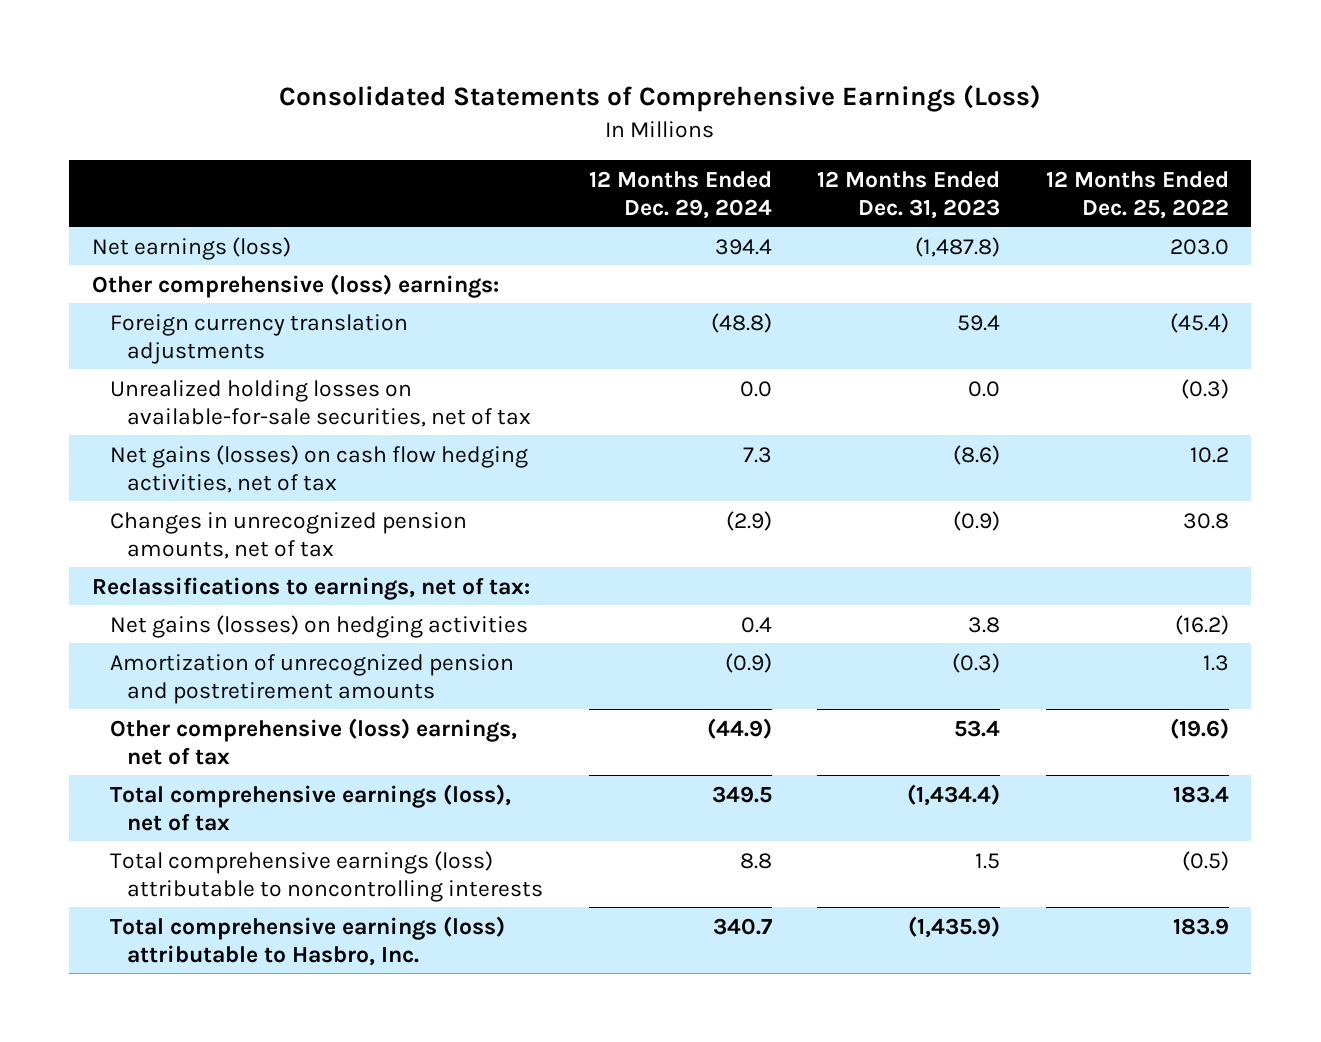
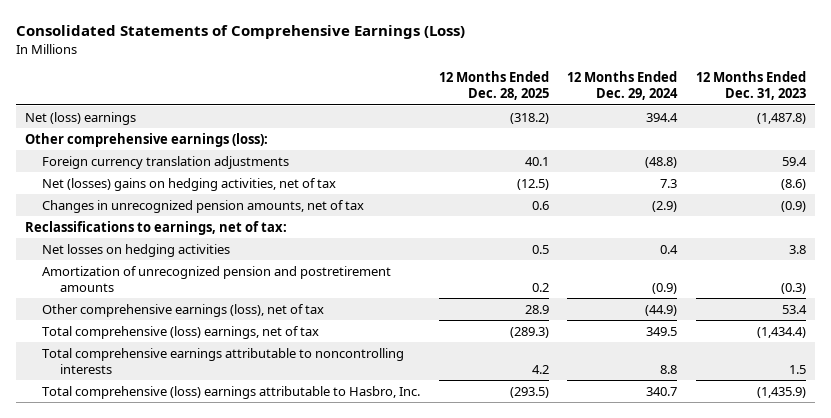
- | 12 Months Ended Dec. 29, 2024 | 12 Months Ended Dec. 31, 2023 | 12 Months Ended Dec. 25, 2022
+ | 12 Months Ended Dec. 28, 2025 | 12 Months Ended Dec. 29, 2024 | 12 Months Ended Dec. 31, 2023
- Net earnings (loss) | 394.4 | (1,487.8) | 203.0
- Other comprehensive (loss) earnings:
+ Net (loss) earnings | (318.2) | 394.4 | (1,487.8)
+ Other comprehensive earnings (loss):
- Unrealized holding losses on available-for-sale securities, net of tax | 0.0 | 0.0 | (0.3)
- Net gains (losses) on cash flow hedging activities, net of tax | 7.3 | (8.6) | 10.2
+ Net (losses) gains on hedging activities, net of tax | (12.5) | 7.3 | (8.6)
- Net gains (losses) on hedging activities | 0.4 | 3.8 | (16.2)
+ Net losses on hedging activities | 0.5 | 0.4 | 3.8
- Other comprehensive (loss) earnings, net of tax | (44.9) | 53.4 | (19.6)
- Total comprehensive earnings (loss), net of tax | 349.5 | (1,434.4) | 183.4
- Total comprehensive earnings (loss) attributable to noncontrolling interests | 8.8 | 1.5 | (0.5)
- Total comprehensive earnings (loss) attributable to Hasbro, Inc. | 340.7 | (1,435.9) | 183.9
+ Other comprehensive earnings (loss), net of tax | 28.9 | (44.9) | 53.4
+ Total comprehensive (loss) earnings, net of tax | (289.3) | 349.5 | (1,434.4)
+ Total comprehensive earnings attributable to noncontrolling interests | 4.2 | 8.8 | 1.5
+ Total comprehensive (loss) earnings attributable to Hasbro, Inc. | (293.5) | 340.7 | (1,435.9)

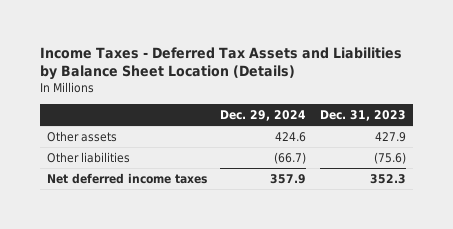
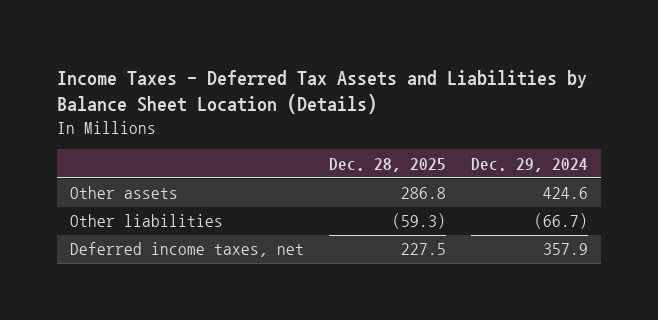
- | Dec. 29, 2024 | Dec. 31, 2023
+ | Dec. 28, 2025 | Dec. 29, 2024
- Net deferred income taxes | 357.9 | 352.3
+ Deferred income taxes, net | 227.5 | 357.9

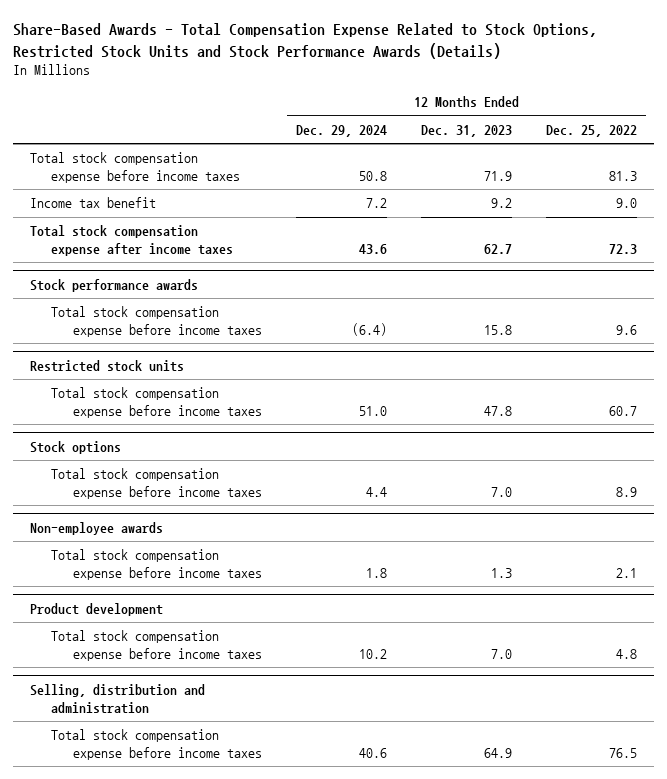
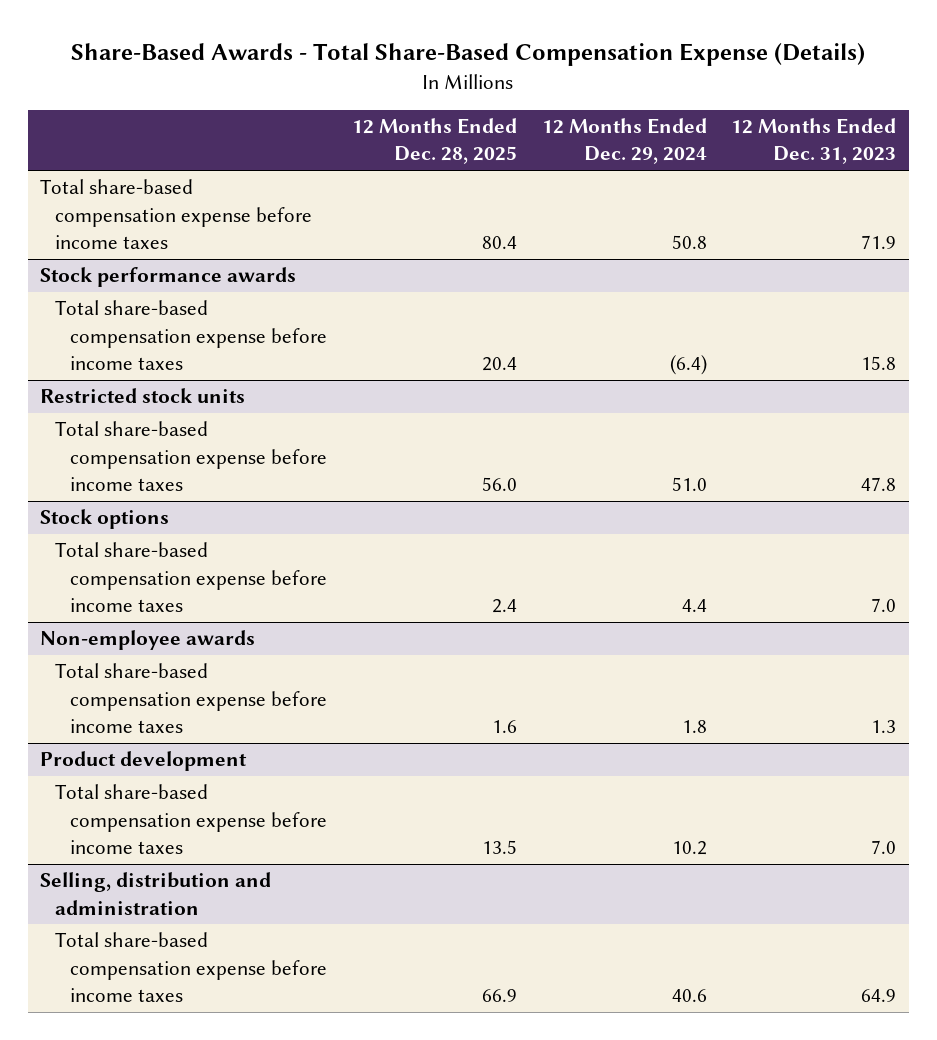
- Share-Based Awards - Total Compensation Expense Related to Stock Options, Restricted Stock Units and Stock Performance Awards (Details)
+ Share-Based Awards - Total Share-Based Compensation Expense (Details)
- | 12 Months Ended Dec. 29, 2024 | 12 Months Ended Dec. 31, 2023 | 12 Months Ended Dec. 25, 2022
+ | 12 Months Ended Dec. 28, 2025 | 12 Months Ended Dec. 29, 2024 | 12 Months Ended Dec. 31, 2023
- Total stock compensation expense before income taxes | 50.8 | 71.9 | 81.3
- Income tax benefit | 7.2 | 9.2 | 9.0
- Total stock compensation expense after income taxes | 43.6 | 62.7 | 72.3
+ Total share-based compensation expense before income taxes | 80.4 | 50.8 | 71.9
@ Stock performance awards
- Total stock compensation expense before income taxes | (6.4) | 15.8 | 9.6
+ Total share-based compensation expense before income taxes | 20.4 | (6.4) | 15.8
@ Restricted stock units
- Total stock compensation expense before income taxes | 51.0 | 47.8 | 60.7
+ Total share-based compensation expense before income taxes | 56.0 | 51.0 | 47.8
@ Stock options
- Total stock compensation expense before income taxes | 4.4 | 7.0 | 8.9
+ Total share-based compensation expense before income taxes | 2.4 | 4.4 | 7.0
@ Non-employee awards
- Total stock compensation expense before income taxes | 1.8 | 1.3 | 2.1
+ Total share-based compensation expense before income taxes | 1.6 | 1.8 | 1.3
@ Product development
- Total stock compensation expense before income taxes | 10.2 | 7.0 | 4.8
+ Total share-based compensation expense before income taxes | 13.5 | 10.2 | 7.0
@ Selling, distribution and administration
- Total stock compensation expense before income taxes | 40.6 | 64.9 | 76.5
+ Total share-based compensation expense before income taxes | 66.9 | 40.6 | 64.9

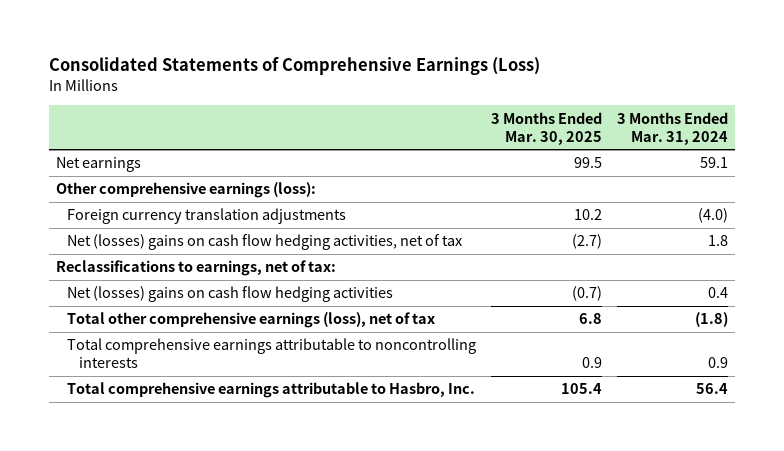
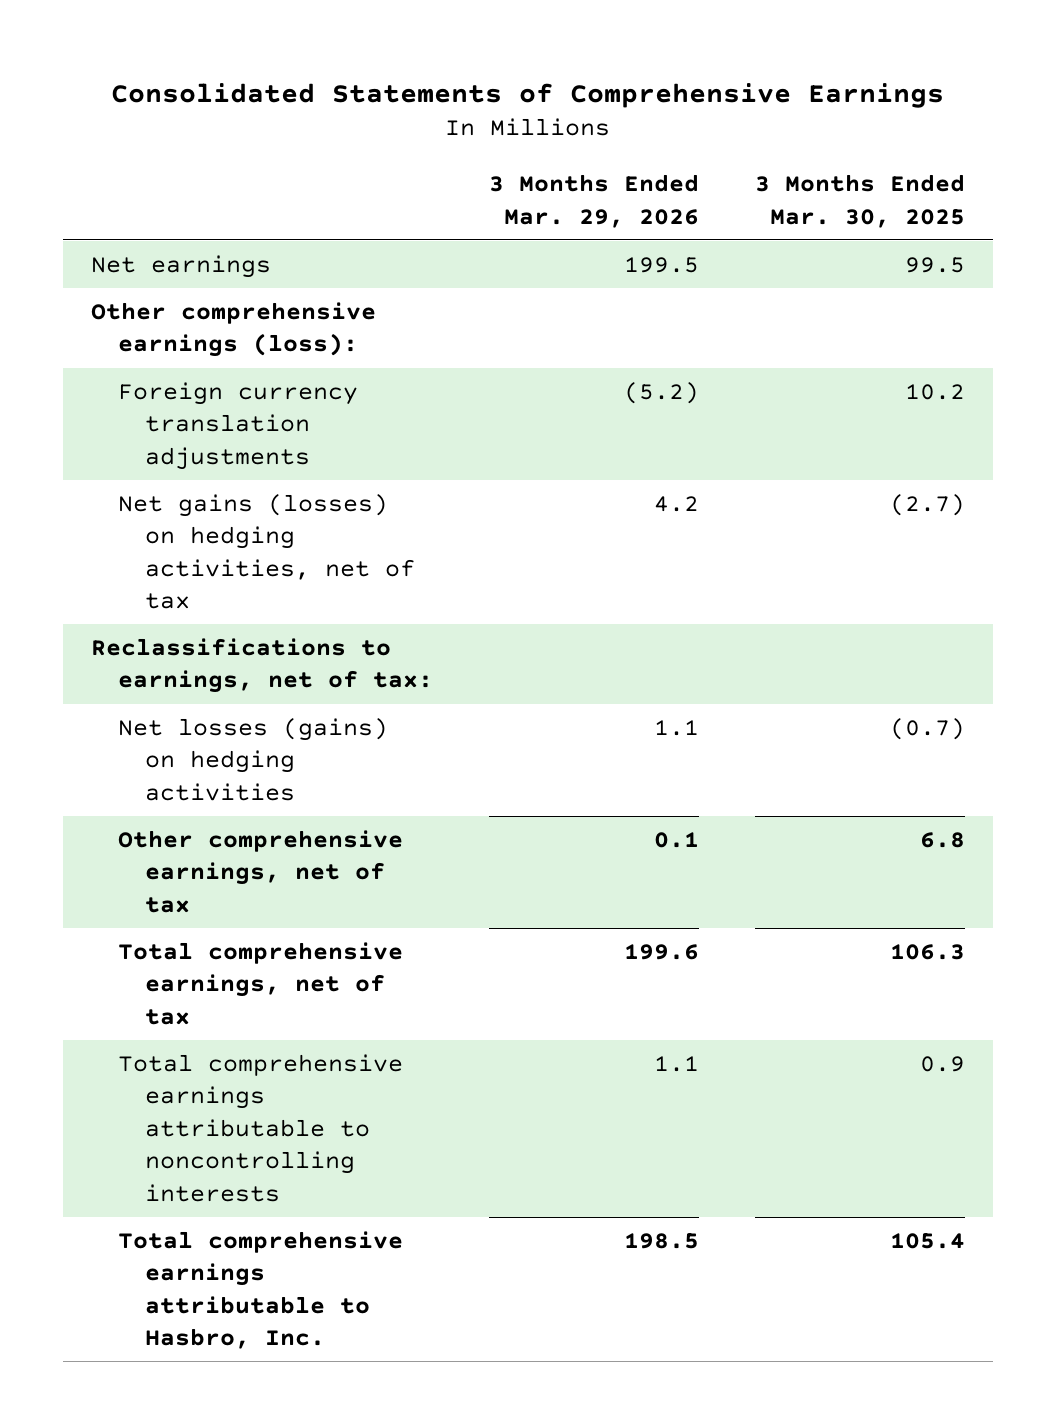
- Consolidated Statements of Comprehensive Earnings (Loss)
+ Consolidated Statements of Comprehensive Earnings
- | 3 Months Ended Mar. 30, 2025 | 3 Months Ended Mar. 31, 2024
+ | 3 Months Ended Mar. 29, 2026 | 3 Months Ended Mar. 30, 2025
- Net (losses) gains on cash flow hedging activities, net of tax | (2.7) | 1.8
+ Net gains (losses) on hedging activities, net of tax | 4.2 | (2.7)
- Net (losses) gains on cash flow hedging activities | (0.7) | 0.4
- Total other comprehensive earnings (loss), net of tax | 6.8 | (1.8)
+ Net losses (gains) on hedging activities | 1.1 | (0.7)
+ Other comprehensive earnings, net of tax | 0.1 | 6.8
+ Total comprehensive earnings, net of tax | 199.6 | 106.3

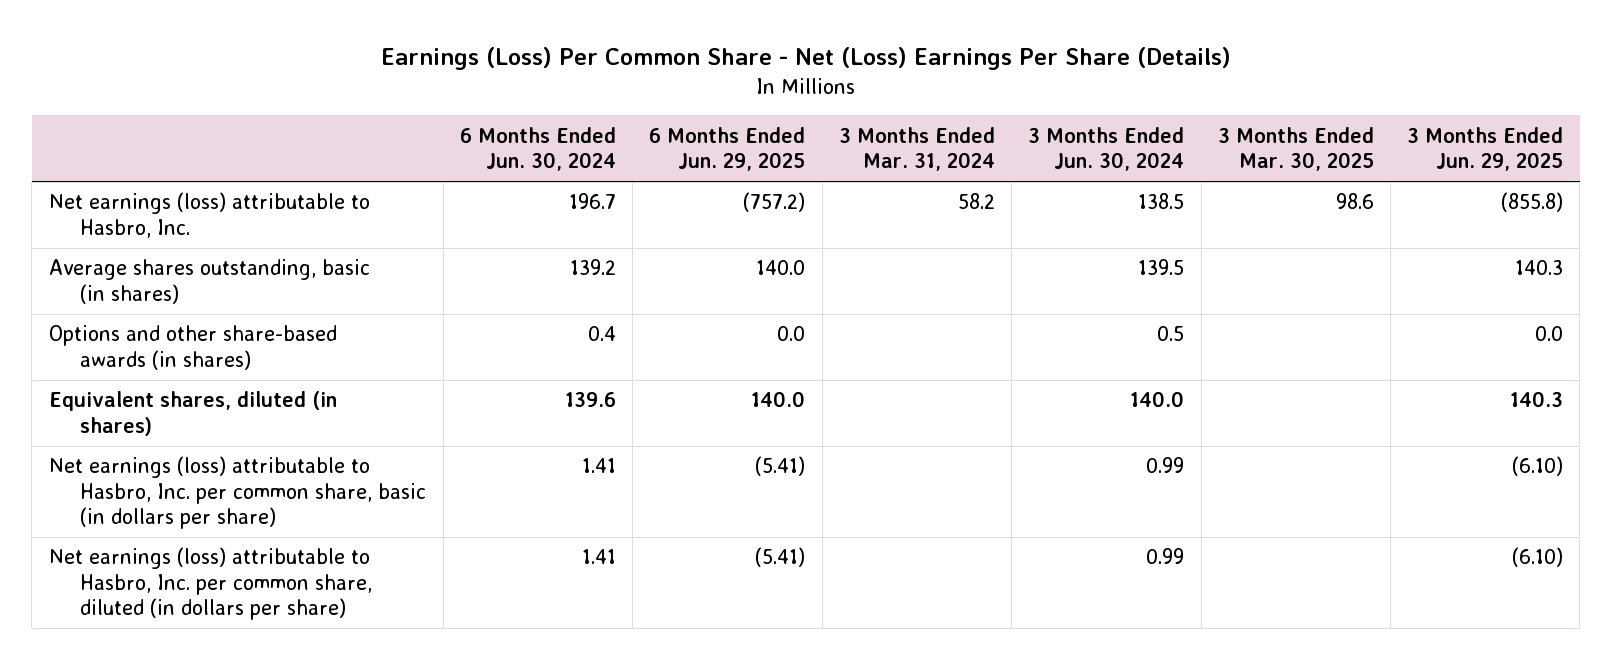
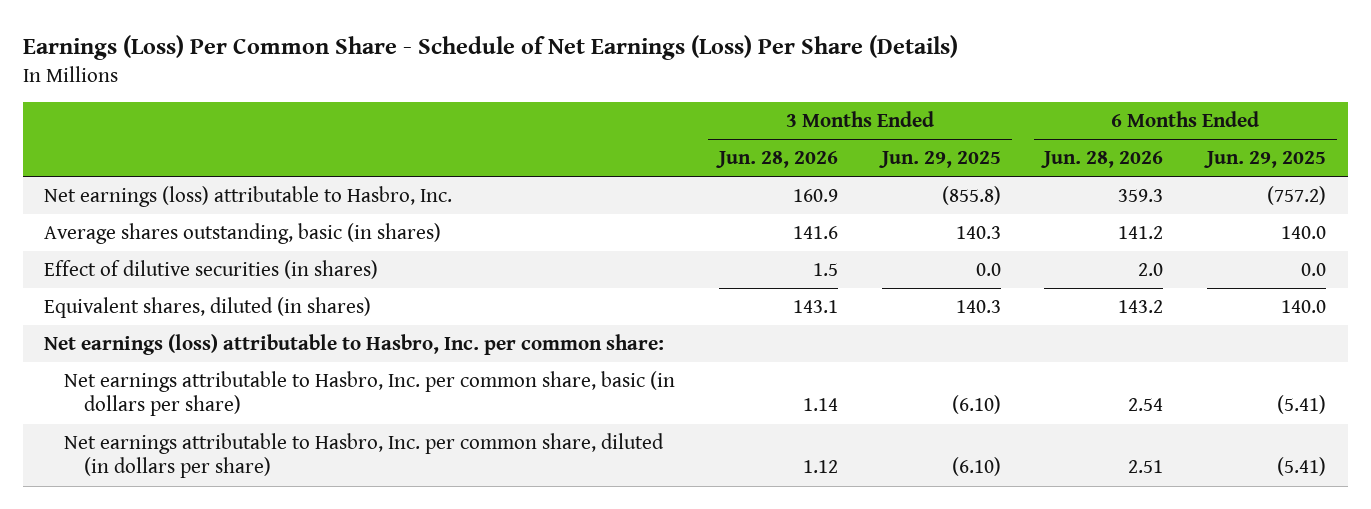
- Earnings (Loss) Per Common Share - Net (Loss) Earnings Per Share (Details)
+ Earnings (Loss) Per Common Share - Schedule of Net Earnings (Loss) Per Share (Details)
- | 6 Months Ended Jun. 30, 2024 | 6 Months Ended Jun. 29, 2025 | 3 Months Ended Mar. 31, 2024 | 3 Months Ended Jun. 30, 2024 | 3 Months Ended Mar. 30, 2025 | 3 Months Ended Jun. 29, 2025
+ | 3 Months Ended Jun. 28, 2026 | 3 Months Ended Jun. 29, 2025 | 6 Months Ended Jun. 28, 2026 | 6 Months Ended Jun. 29, 2025
- Options and other share-based awards (in shares) | 0.4 | 0.0 | | 0.5 | | 0.0
+ Effect of dilutive securities (in shares) | 1.5 | 0.0 | 2.0 | 0.0
- Net earnings (loss) attributable to Hasbro, Inc. per common share, basic (in dollars per share) | 1.41 | (5.41) | | 0.99 | | (6.10)
- Net earnings (loss) attributable to Hasbro, Inc. per common share, diluted (in dollars per share) | 1.41 | (5.41) | | 0.99 | | (6.10)
+ Net earnings (loss) attributable to Hasbro, Inc. per common share:
+ Net earnings attributable to Hasbro, Inc. per common share, basic (in dollars per share) | 1.14 | (6.10) | 2.54 | (5.41)
+ Net earnings attributable to Hasbro, Inc. per common share, diluted (in dollars per share) | 1.12 | (6.10) | 2.51 | (5.41)

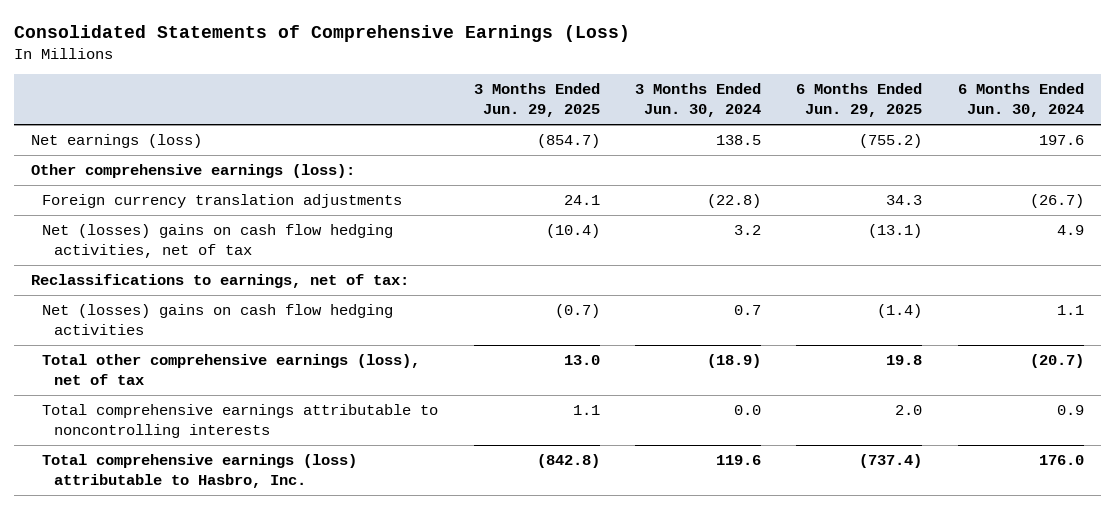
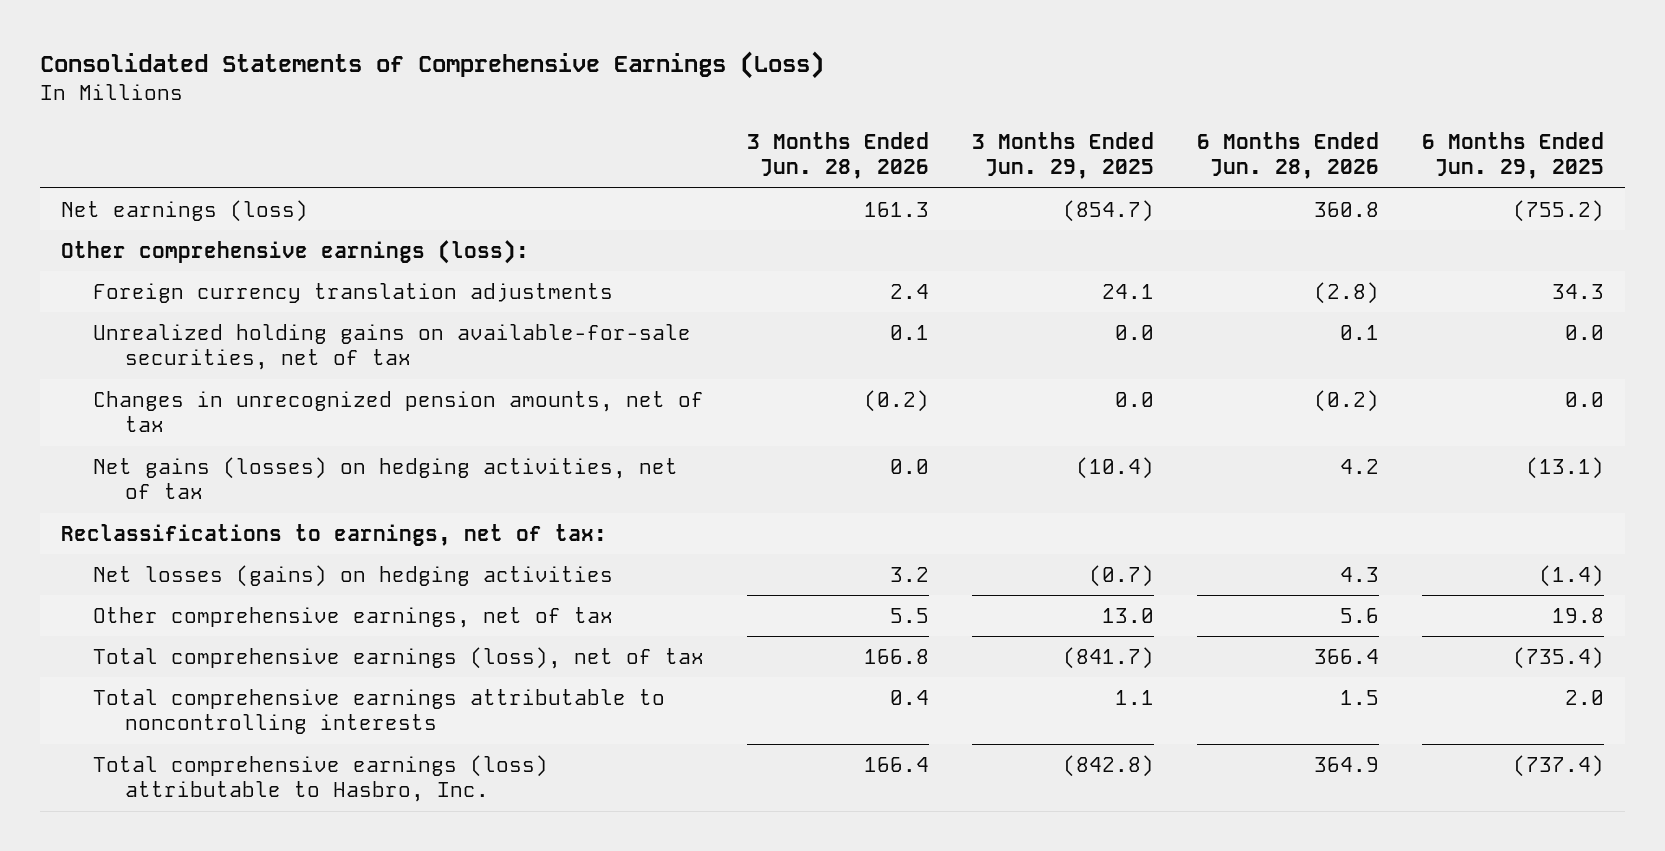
- | 3 Months Ended Jun. 29, 2025 | 3 Months Ended Jun. 30, 2024 | 6 Months Ended Jun. 29, 2025 | 6 Months Ended Jun. 30, 2024
+ | 3 Months Ended Jun. 28, 2026 | 3 Months Ended Jun. 29, 2025 | 6 Months Ended Jun. 28, 2026 | 6 Months Ended Jun. 29, 2025
- Net (losses) gains on cash flow hedging activities, net of tax | (10.4) | 3.2 | (13.1) | 4.9
+ Unrealized holding gains on available-for-sale securities, net of tax | 0.1 | 0.0 | 0.1 | 0.0
+ Changes in unrecognized pension amounts, net of tax | (0.2) | 0.0 | (0.2) | 0.0
+ Net gains (losses) on hedging activities, net of tax | 0.0 | (10.4) | 4.2 | (13.1)
- Net (losses) gains on cash flow hedging activities | (0.7) | 0.7 | (1.4) | 1.1
- Total other comprehensive earnings (loss), net of tax | 13.0 | (18.9) | 19.8 | (20.7)
+ Net losses (gains) on hedging activities | 3.2 | (0.7) | 4.3 | (1.4)
+ Other comprehensive earnings, net of tax | 5.5 | 13.0 | 5.6 | 19.8
+ Total comprehensive earnings (loss), net of tax | 166.8 | (841.7) | 366.4 | (735.4)

